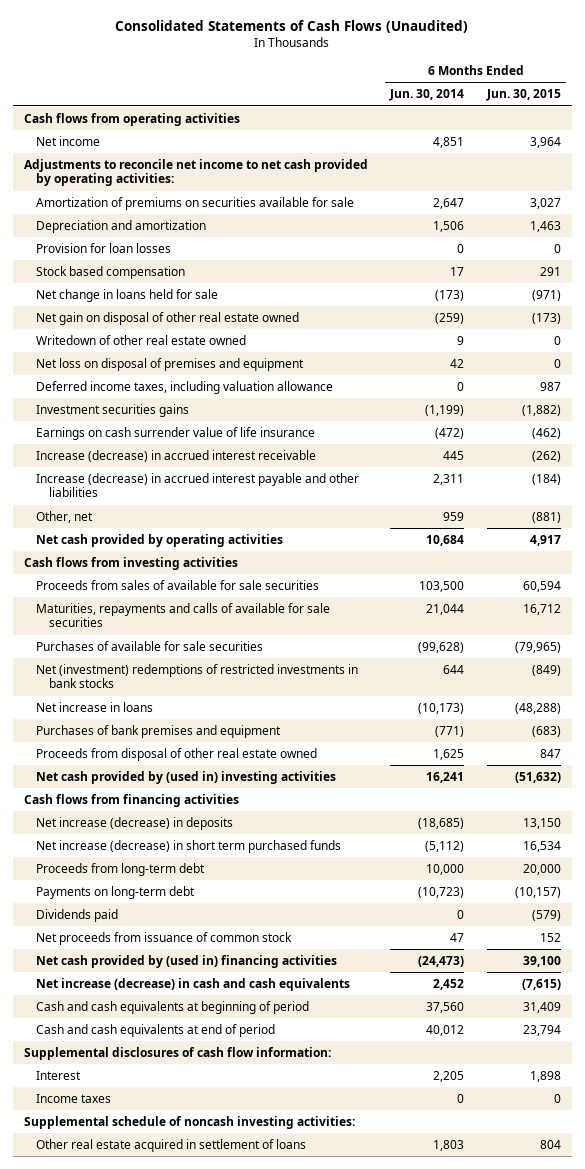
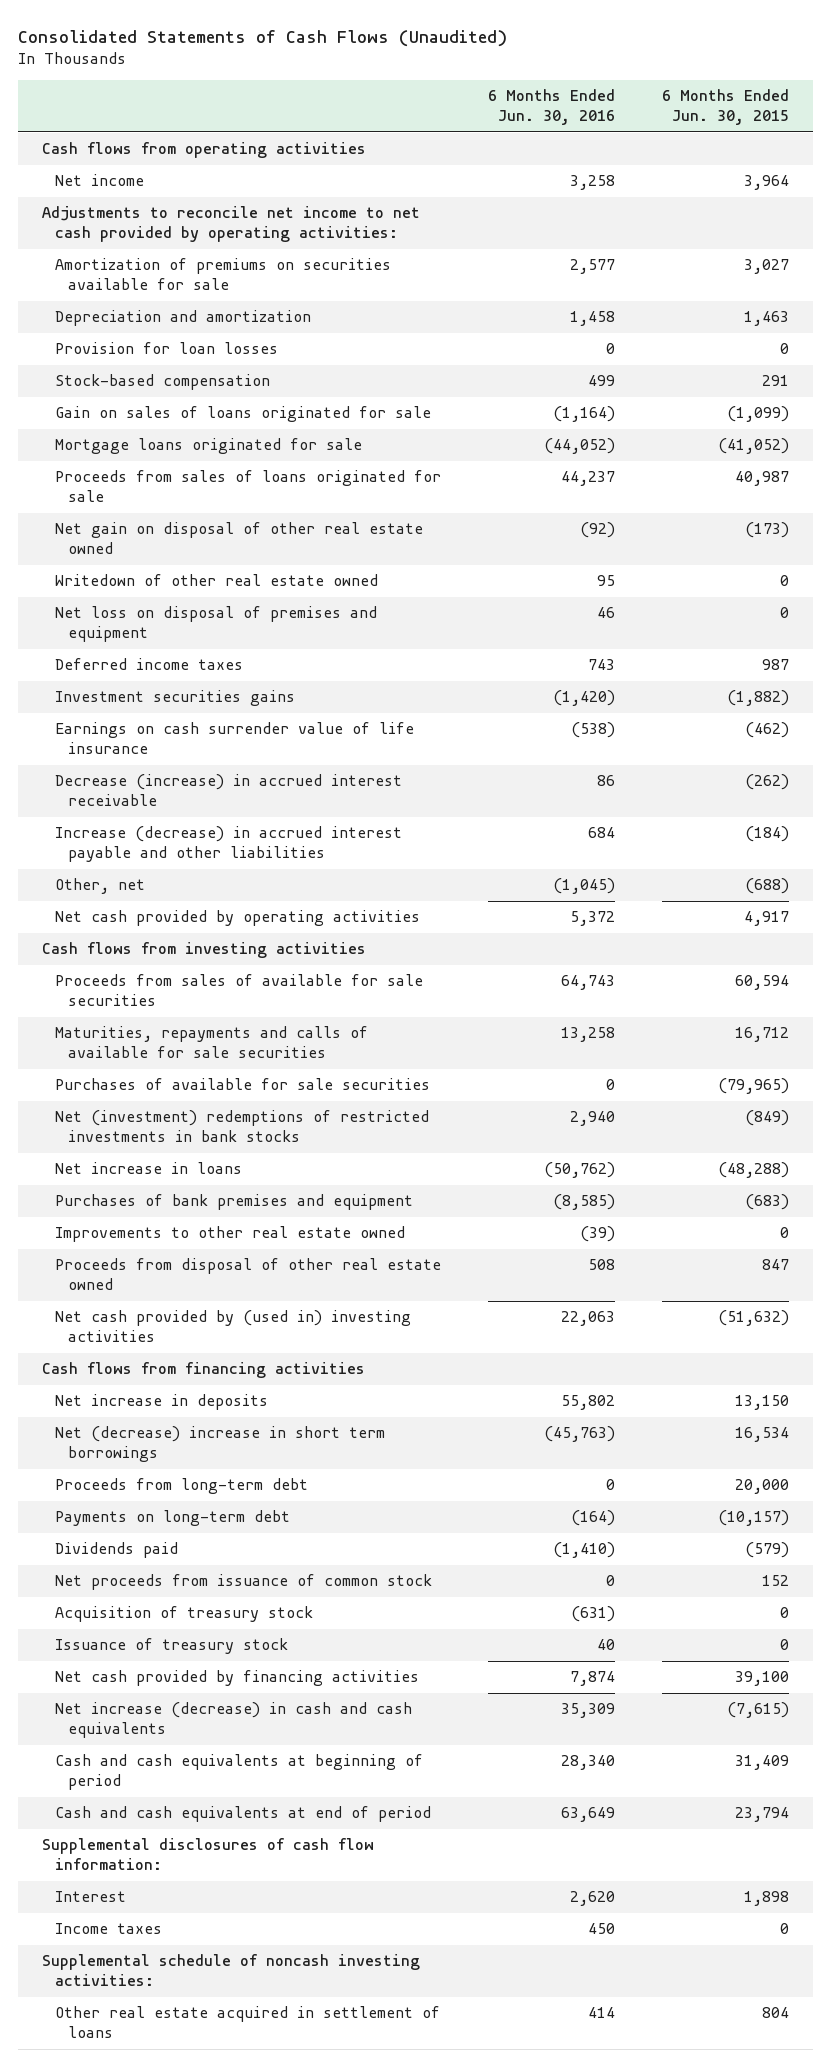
- | 6 Months Ended Jun. 30, 2014 | 6 Months Ended Jun. 30, 2015
+ | 6 Months Ended Jun. 30, 2016 | 6 Months Ended Jun. 30, 2015
- Stock based compensation | 17 | 291
- Net change in loans held for sale | (173) | (971)
+ Stock-based compensation | 499 | 291
+ Gain on sales of loans originated for sale | (1,164) | (1,099)
+ Mortgage loans originated for sale | (44,052) | (41,052)
+ Proceeds from sales of loans originated for sale | 44,237 | 40,987
- Deferred income taxes, including valuation allowance | 0 | 987
+ Deferred income taxes | 743 | 987
- Increase (decrease) in accrued interest receivable | 445 | (262)
+ Decrease (increase) in accrued interest receivable | 86 | (262)
- Other, net | 959 | (881)
+ Other, net | (1,045) | (688)
+ Improvements to other real estate owned | (39) | 0
- Net increase (decrease) in deposits | (18,685) | 13,150
- Net increase (decrease) in short term purchased funds | (5,112) | 16,534
+ Net increase in deposits | 55,802 | 13,150
+ Net (decrease) increase in short term borrowings | (45,763) | 16,534
- Net cash provided by (used in) financing activities | (24,473) | 39,100
+ Acquisition of treasury stock | (631) | 0
+ Issuance of treasury stock | 40 | 0
+ Net cash provided by financing activities | 7,874 | 39,100

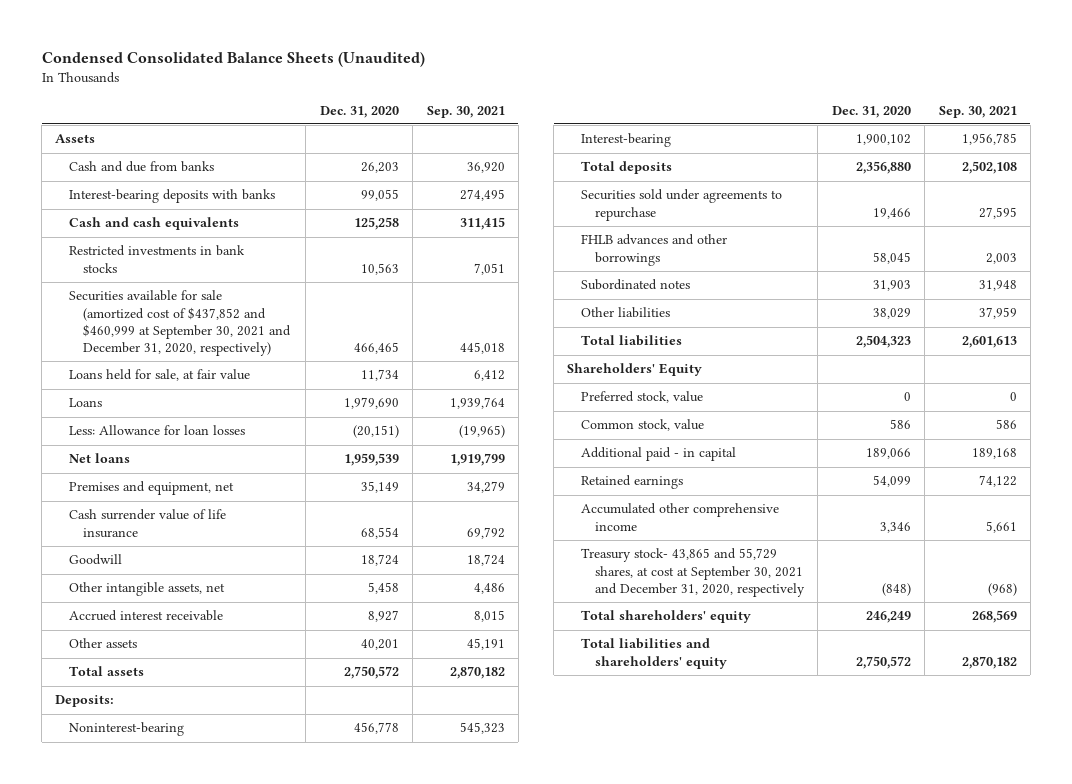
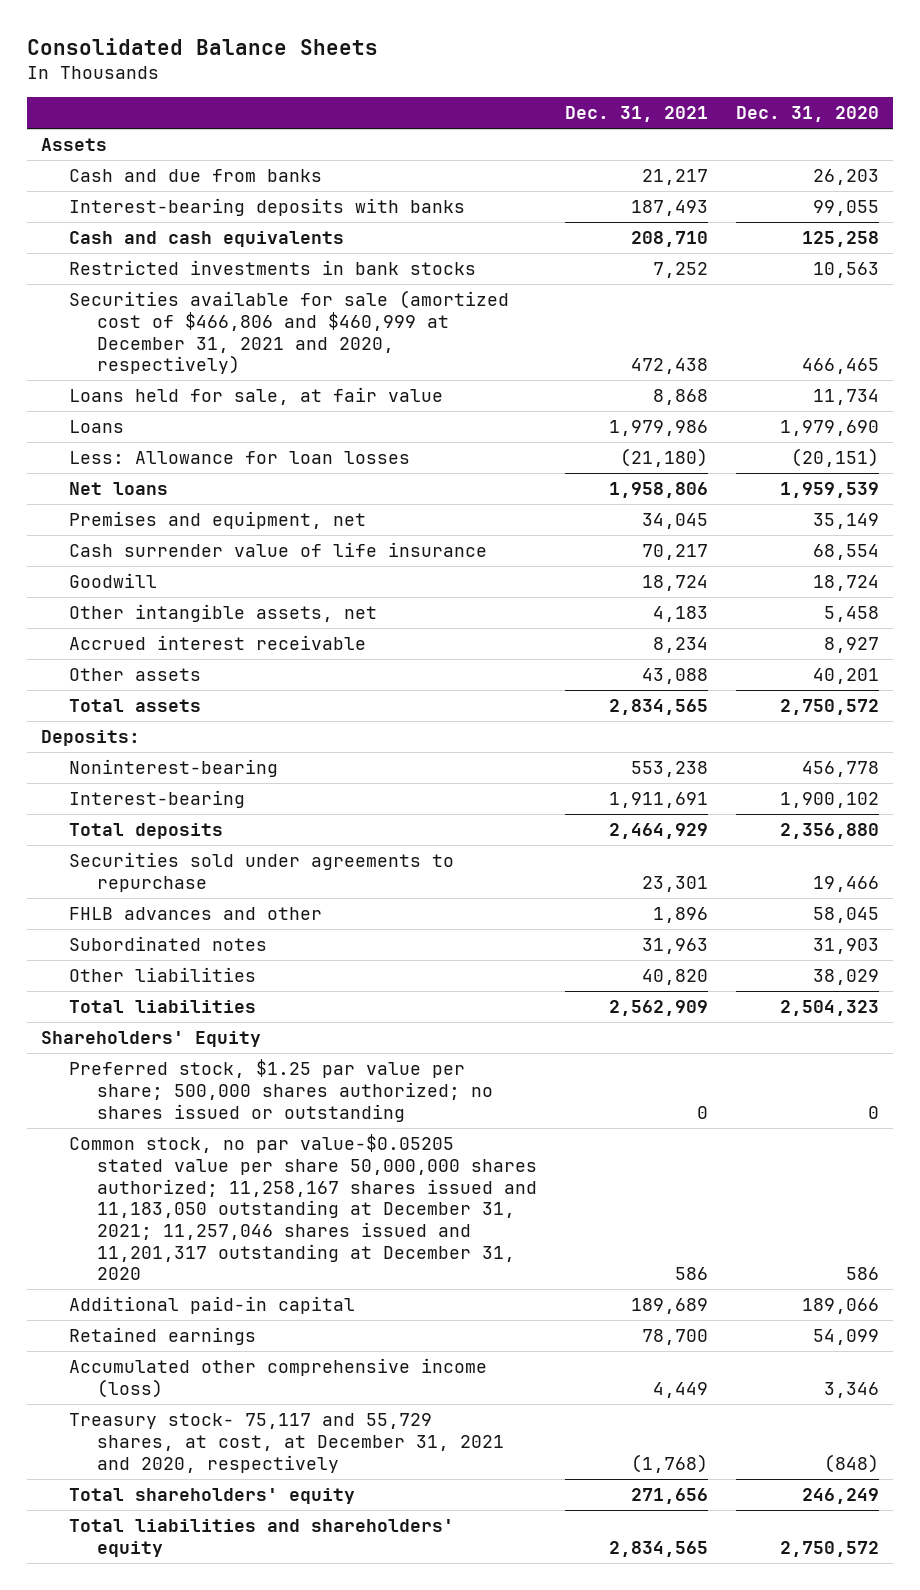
- Condensed Consolidated Balance Sheets (Unaudited)
+ Consolidated Balance Sheets
- | Dec. 31, 2020 | Sep. 30, 2021
+ | Dec. 31, 2021 | Dec. 31, 2020
- Securities available for sale (amortized cost of $437,852 and $460,999 at September 30, 2021 and December 31, 2020, respectively) | 466,465 | 445,018
+ Securities available for sale (amortized cost of $466,806 and $460,999 at December 31, 2021 and 2020, respectively) | 472,438 | 466,465
- FHLB advances and other borrowings | 58,045 | 2,003
+ FHLB advances and other | 1,896 | 58,045
- Preferred stock, value | 0 | 0
- Common stock, value | 586 | 586
- Additional paid - in capital | 189,066 | 189,168
+ Preferred stock, $1.25 par value per share; 500,000 shares authorized; no shares issued or outstanding | 0 | 0
+ Common stock, no par value-$0.05205 stated value per share 50,000,000 shares authorized; 11,258,167 shares issued and 11,183,050 outstanding at December 31, 2021; 11,257,046 shares issued and 11,201,317 outstanding at December 31, 2020 | 586 | 586
+ Additional paid-in capital | 189,689 | 189,066
- Accumulated other comprehensive income | 3,346 | 5,661
- Treasury stock- 43,865 and 55,729 shares, at cost at September 30, 2021 and December 31, 2020, respectively | (848) | (968)
+ Accumulated other comprehensive income (loss) | 4,449 | 3,346
+ Treasury stock- 75,117 and 55,729 shares, at cost, at December 31, 2021 and 2020, respectively | (1,768) | (848)

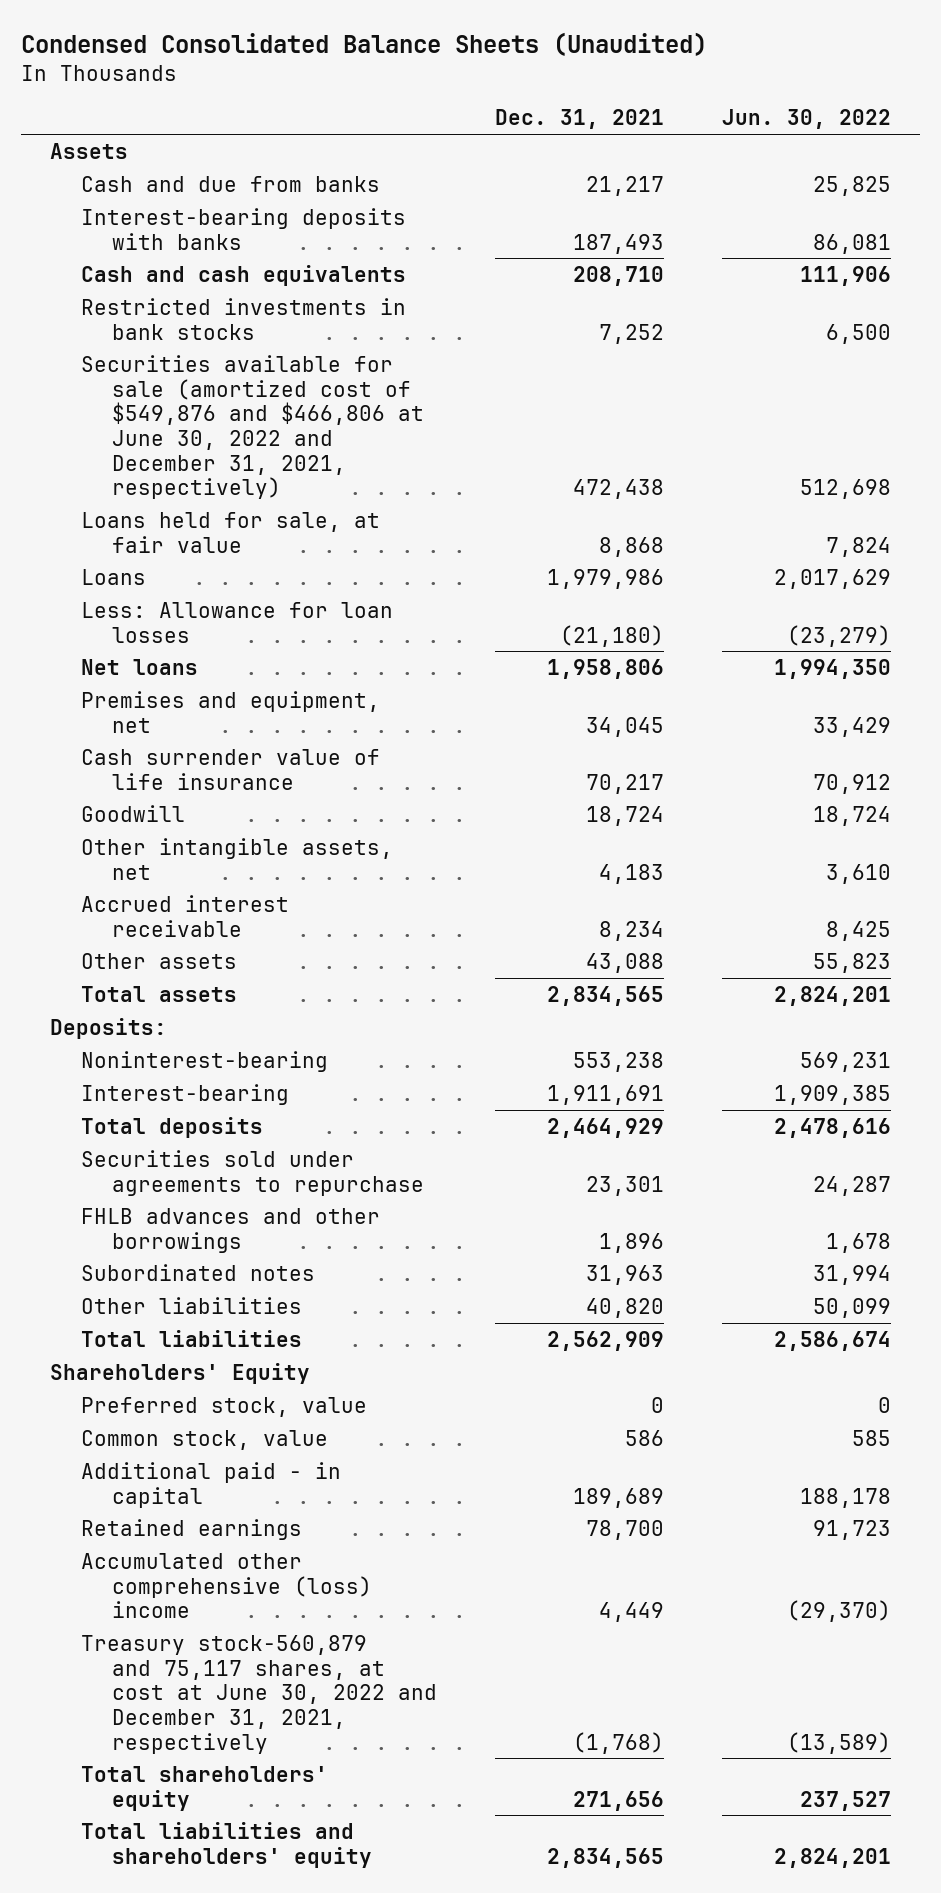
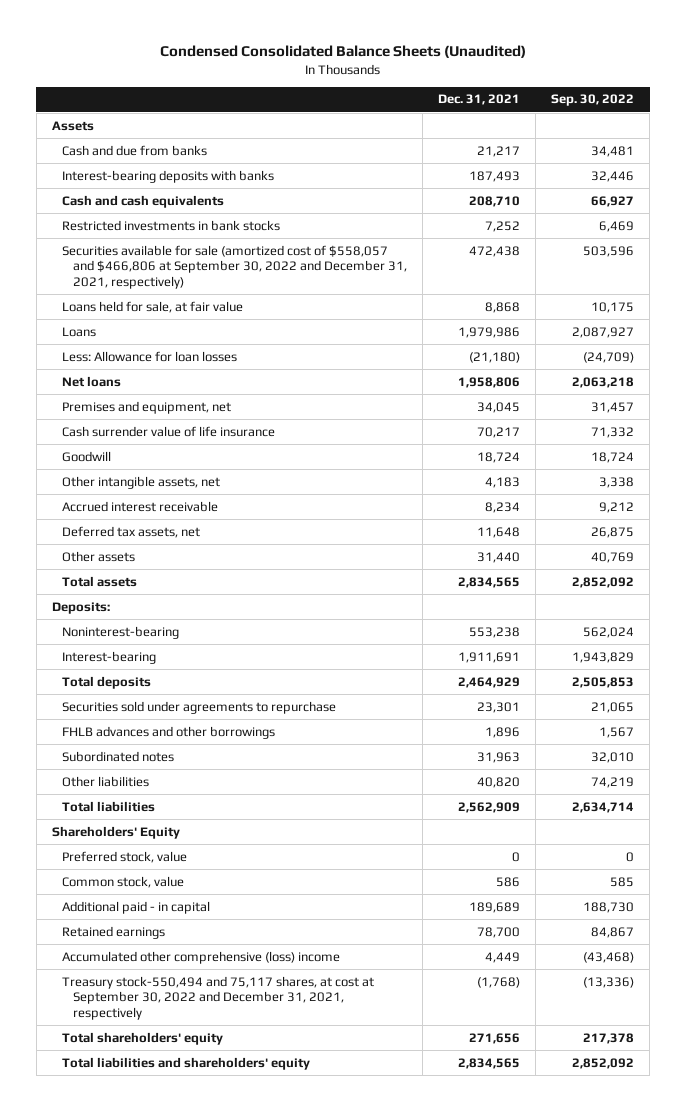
- | Dec. 31, 2021 | Jun. 30, 2022
+ | Dec. 31, 2021 | Sep. 30, 2022
- Securities available for sale (amortized cost of $549,876 and $466,806 at June 30, 2022 and December 31, 2021, respectively) | 472,438 | 512,698
+ Securities available for sale (amortized cost of $558,057 and $466,806 at September 30, 2022 and December 31, 2021, respectively) | 472,438 | 503,596
- Other assets | 43,088 | 55,823
+ Deferred tax assets, net | 11,648 | 26,875
+ Other assets | 31,440 | 40,769
- Treasury stock-560,879 and 75,117 shares, at cost at June 30, 2022 and December 31, 2021, respectively | (1,768) | (13,589)
+ Treasury stock-550,494 and 75,117 shares, at cost at September 30, 2022 and December 31, 2021, respectively | (1,768) | (13,336)

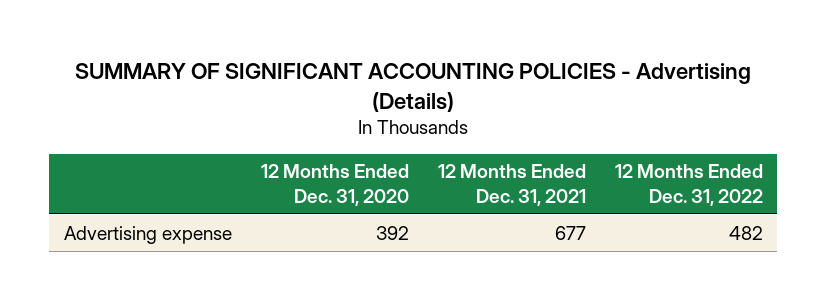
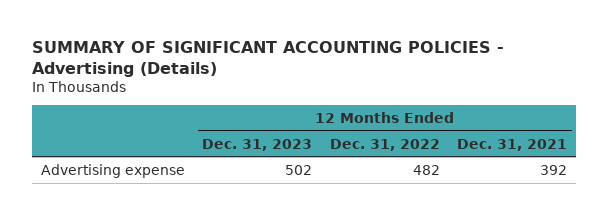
- | 12 Months Ended Dec. 31, 2020 | 12 Months Ended Dec. 31, 2021 | 12 Months Ended Dec. 31, 2022
+ | 12 Months Ended Dec. 31, 2023 | 12 Months Ended Dec. 31, 2022 | 12 Months Ended Dec. 31, 2021
- Advertising expense | 392 | 677 | 482
+ Advertising expense | 502 | 482 | 392

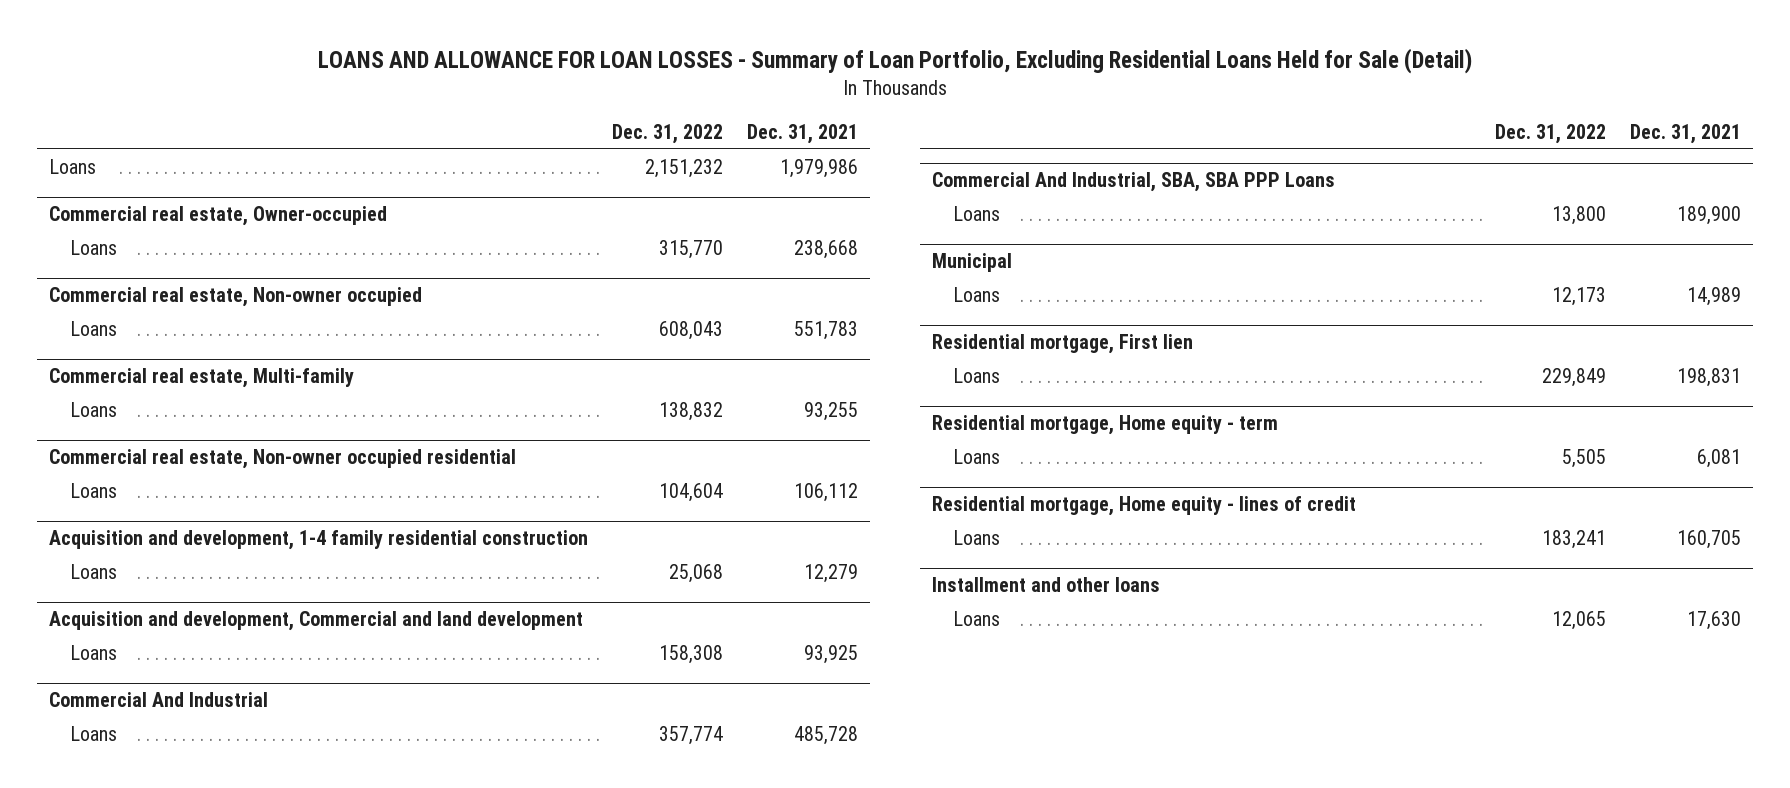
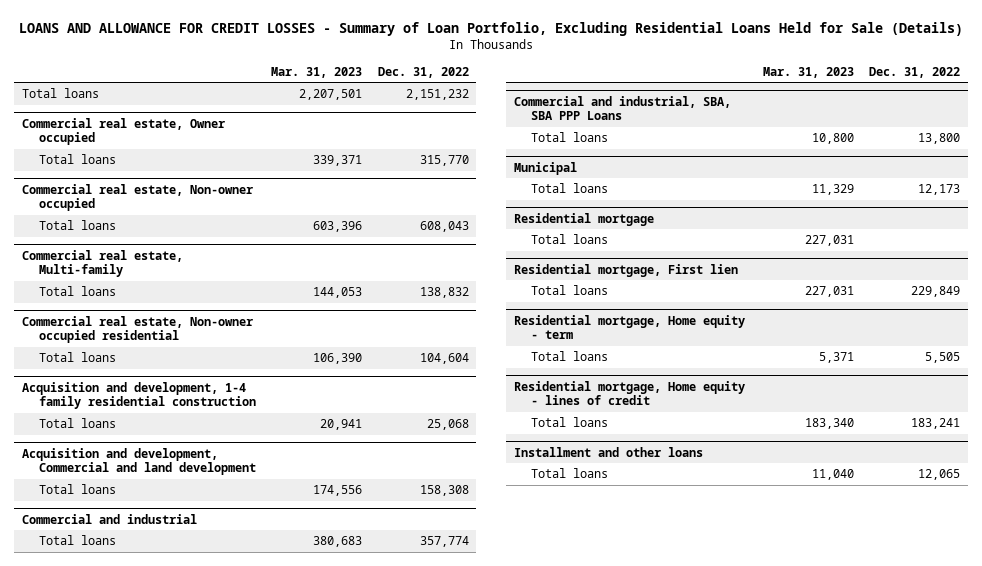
- LOANS AND ALLOWANCE FOR LOAN LOSSES - Summary of Loan Portfolio, Excluding Residential Loans Held for Sale (Detail)
+ LOANS AND ALLOWANCE FOR CREDIT LOSSES - Summary of Loan Portfolio, Excluding Residential Loans Held for Sale (Details)
- | Dec. 31, 2022 | Dec. 31, 2021
+ | Mar. 31, 2023 | Dec. 31, 2022
- Loans | 2,151,232 | 1,979,986
- Commercial real estate, Owner-occupied
- Loans | 315,770 | 238,668
+ Total loans | 2,207,501 | 2,151,232
+ Commercial real estate, Owner occupied
+ Total loans | 339,371 | 315,770
@ Commercial real estate, Non-owner occupied
- Loans | 608,043 | 551,783
+ Total loans | 603,396 | 608,043
@ Commercial real estate, Multi-family
- Loans | 138,832 | 93,255
+ Total loans | 144,053 | 138,832
@ Commercial real estate, Non-owner occupied residential
- Loans | 104,604 | 106,112
+ Total loans | 106,390 | 104,604
@ Acquisition and development, 1-4 family residential construction
- Loans | 25,068 | 12,279
+ Total loans | 20,941 | 25,068
@ Acquisition and development, Commercial and land development
- Loans | 158,308 | 93,925
- Commercial And Industrial
- Loans | 357,774 | 485,728
- Commercial And Industrial, SBA, SBA PPP Loans
- Loans | 13,800 | 189,900
@ Acquisition and development, Commercial and land development
+ Total loans | 174,556 | 158,308
+ Commercial and industrial
+ Total loans | 380,683 | 357,774
+ Commercial and industrial, SBA, SBA PPP Loans
+ Total loans | 10,800 | 13,800
@ Municipal
- Loans | 12,173 | 14,989
+ Total loans | 11,329 | 12,173
+ Residential mortgage
+ Total loans | 227,031 |
@ Residential mortgage, First lien
- Loans | 229,849 | 198,831
+ Total loans | 227,031 | 229,849
@ Residential mortgage, Home equity - term
- Loans | 5,505 | 6,081
+ Total loans | 5,371 | 5,505
@ Residential mortgage, Home equity - lines of credit
- Loans | 183,241 | 160,705
+ Total loans | 183,340 | 183,241
@ Installment and other loans
- Loans | 12,065 | 17,630
+ Total loans | 11,040 | 12,065

